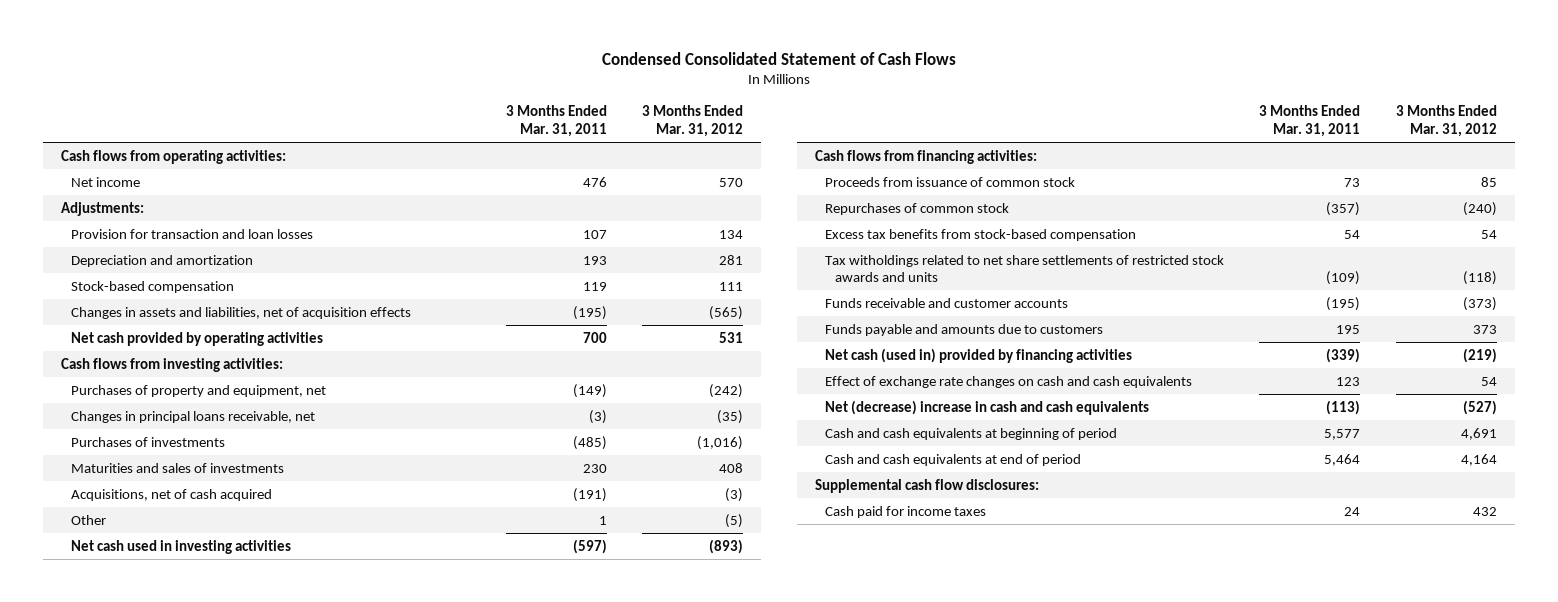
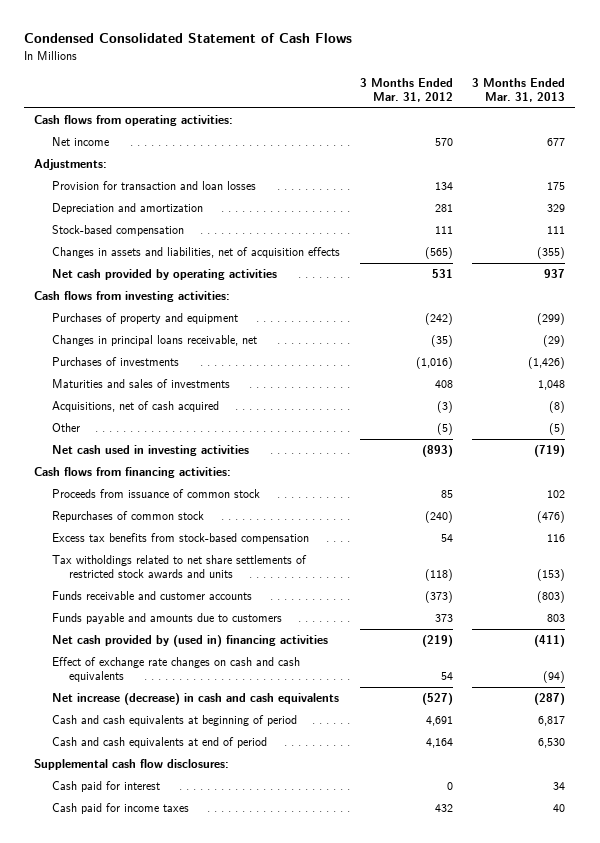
- | 3 Months Ended Mar. 31, 2011 | 3 Months Ended Mar. 31, 2012
+ | 3 Months Ended Mar. 31, 2012 | 3 Months Ended Mar. 31, 2013
- Purchases of property and equipment, net | (149) | (242)
+ Purchases of property and equipment | (242) | (299)
- Net cash (used in) provided by financing activities | (339) | (219)
+ Net cash provided by (used in) financing activities | (219) | (411)
- Net (decrease) increase in cash and cash equivalents | (113) | (527)
+ Net increase (decrease) in cash and cash equivalents | (527) | (287)
+ Cash paid for interest | 0 | 34

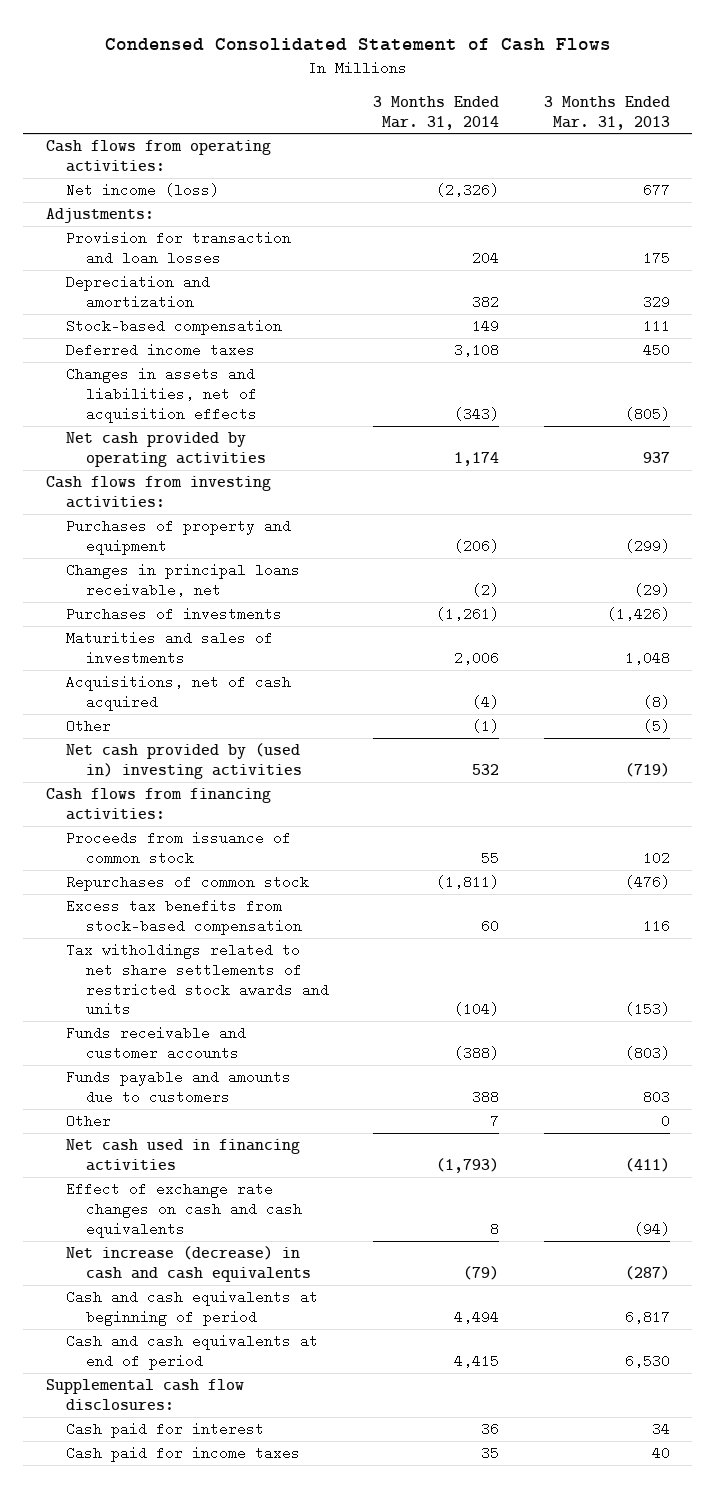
- | 3 Months Ended Mar. 31, 2012 | 3 Months Ended Mar. 31, 2013
+ | 3 Months Ended Mar. 31, 2014 | 3 Months Ended Mar. 31, 2013
- Net income | 570 | 677
+ Net income (loss) | (2,326) | 677
- Changes in assets and liabilities, net of acquisition effects | (565) | (355)
+ Deferred income taxes | 3,108 | 450
+ Changes in assets and liabilities, net of acquisition effects | (343) | (805)
- Net cash used in investing activities | (893) | (719)
+ Net cash provided by (used in) investing activities | 532 | (719)
- Net cash provided by (used in) financing activities | (219) | (411)
+ Other | 7 | 0
+ Net cash used in financing activities | (1,793) | (411)

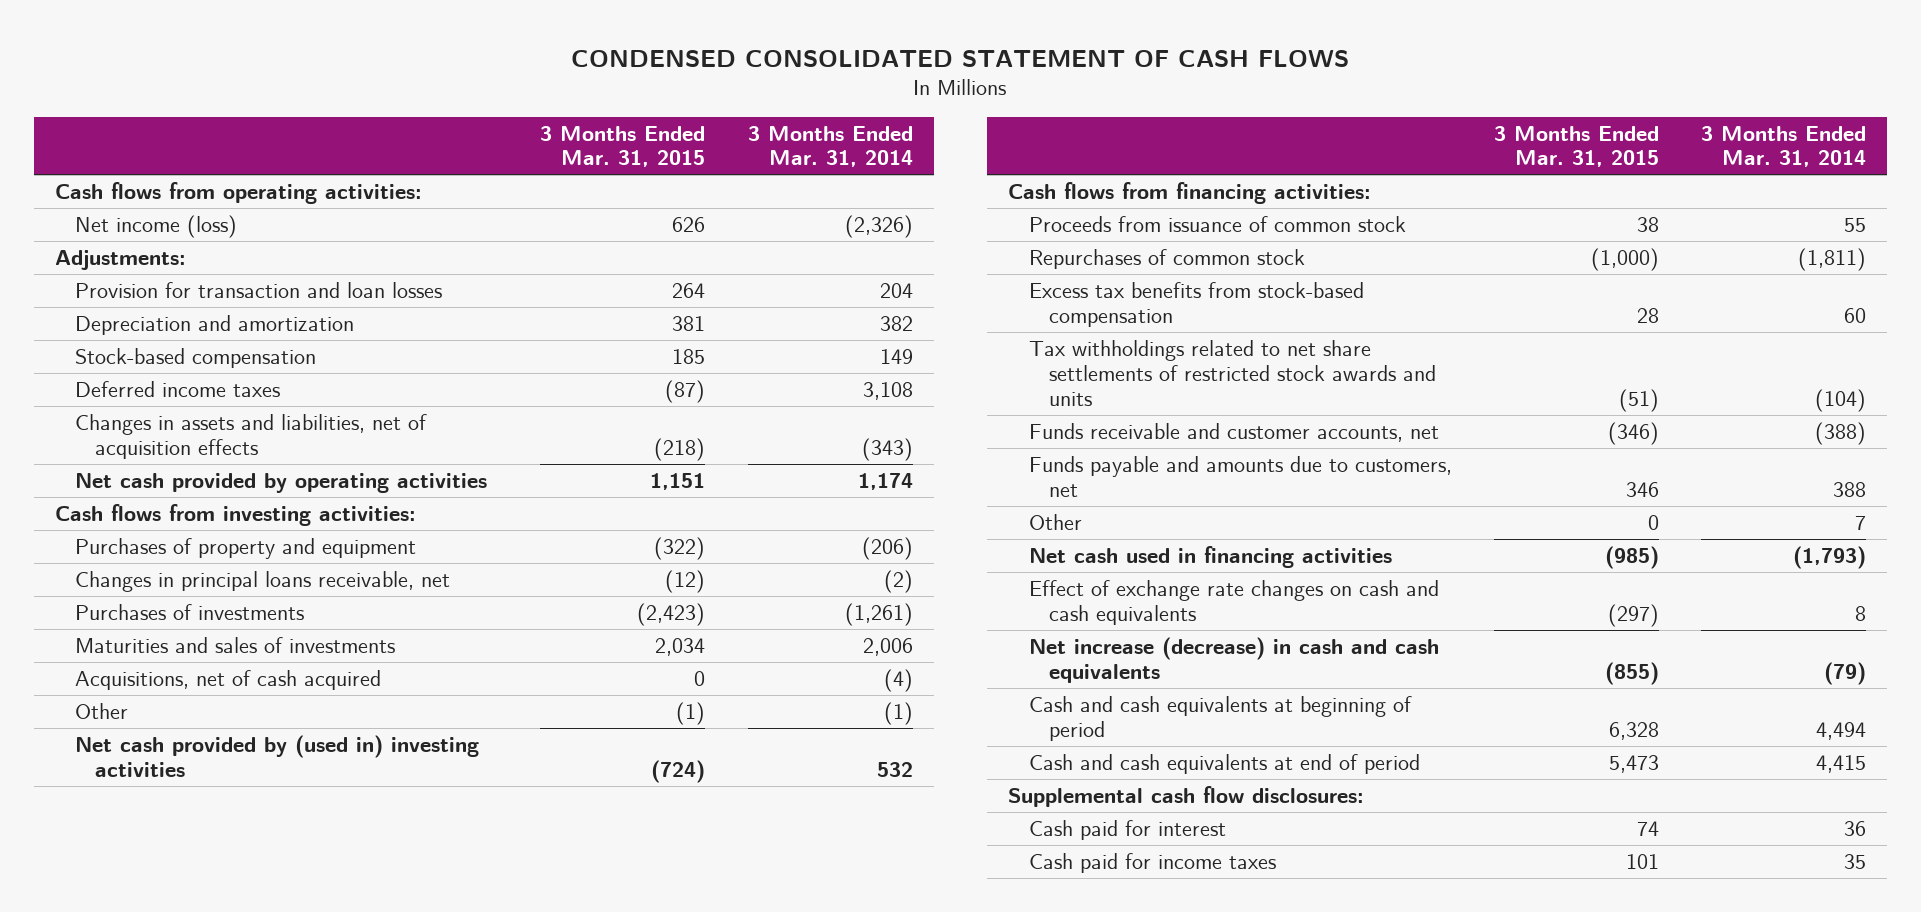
- Condensed Consolidated Statement of Cash Flows
+ CONDENSED CONSOLIDATED STATEMENT OF CASH FLOWS
- | 3 Months Ended Mar. 31, 2014 | 3 Months Ended Mar. 31, 2013
+ | 3 Months Ended Mar. 31, 2015 | 3 Months Ended Mar. 31, 2014
- Tax witholdings related to net share settlements of restricted stock awards and units | (104) | (153)
- Funds receivable and customer accounts | (388) | (803)
- Funds payable and amounts due to customers | 388 | 803
+ Tax withholdings related to net share settlements of restricted stock awards and units | (51) | (104)
+ Funds receivable and customer accounts, net | (346) | (388)
+ Funds payable and amounts due to customers, net | 346 | 388

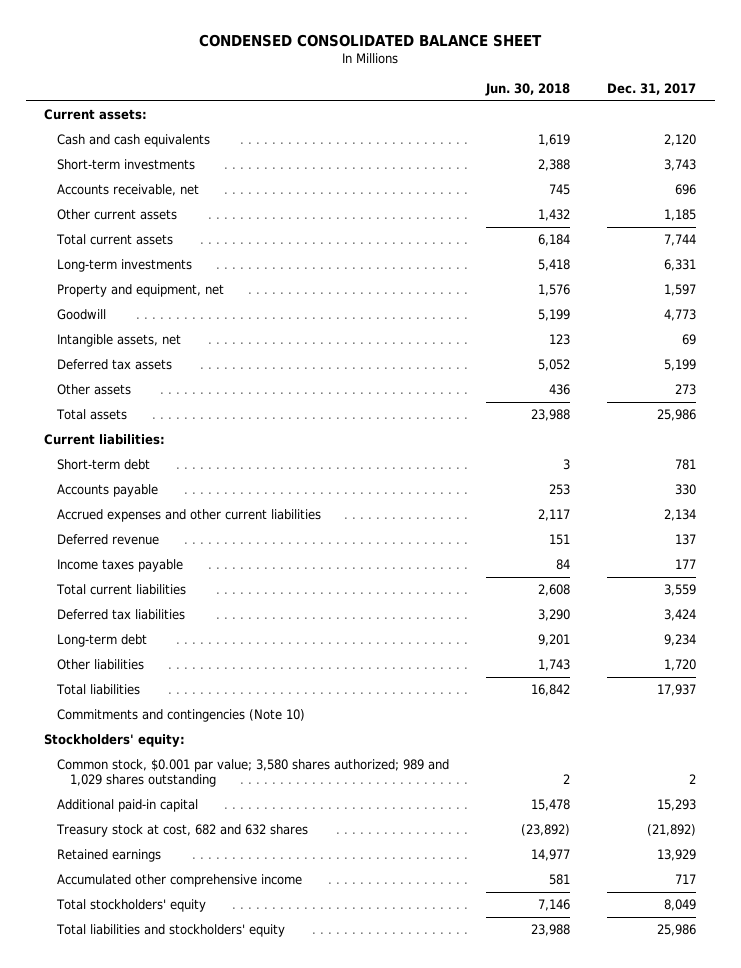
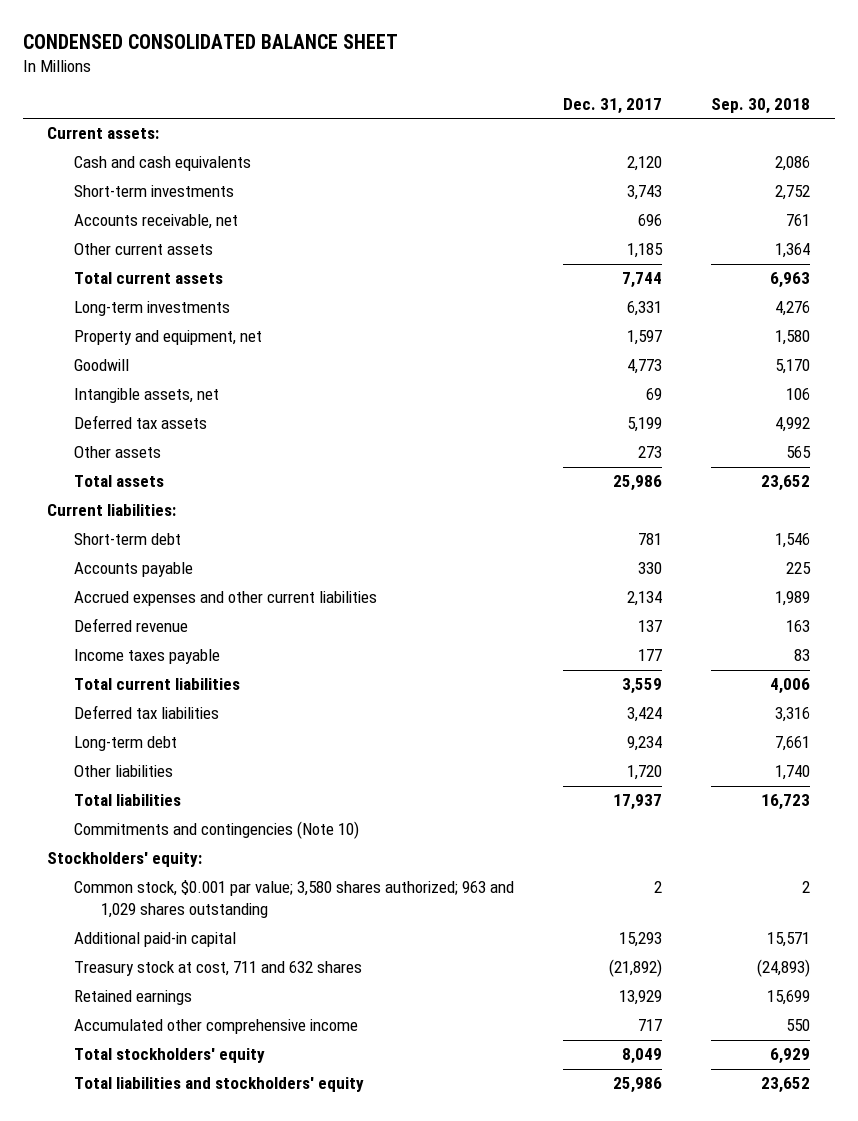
- | Jun. 30, 2018 | Dec. 31, 2017
+ | Dec. 31, 2017 | Sep. 30, 2018
- Common stock, $0.001 par value; 3,580 shares authorized; 989 and 1,029 shares outstanding | 2 | 2
+ Common stock, $0.001 par value; 3,580 shares authorized; 963 and 1,029 shares outstanding | 2 | 2
- Treasury stock at cost, 682 and 632 shares | (23,892) | (21,892)
+ Treasury stock at cost, 711 and 632 shares | (21,892) | (24,893)

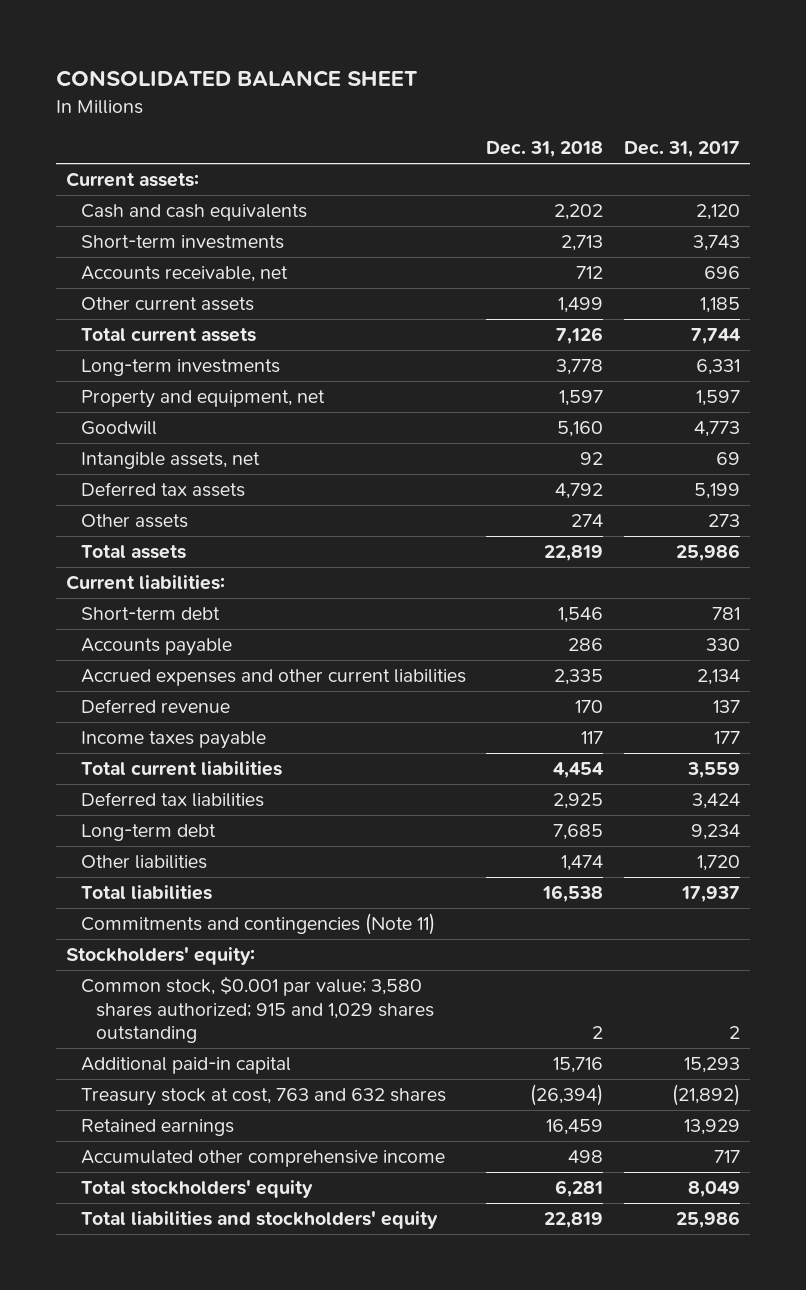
- CONDENSED CONSOLIDATED BALANCE SHEET
+ CONSOLIDATED BALANCE SHEET
- | Dec. 31, 2017 | Sep. 30, 2018
+ | Dec. 31, 2018 | Dec. 31, 2017
- Commitments and contingencies (Note 10)
+ Commitments and contingencies (Note 11)
- Common stock, $0.001 par value; 3,580 shares authorized; 963 and 1,029 shares outstanding | 2 | 2
+ Common stock, $0.001 par value; 3,580 shares authorized; 915 and 1,029 shares outstanding | 2 | 2
- Treasury stock at cost, 711 and 632 shares | (21,892) | (24,893)
+ Treasury stock at cost, 763 and 632 shares | (26,394) | (21,892)

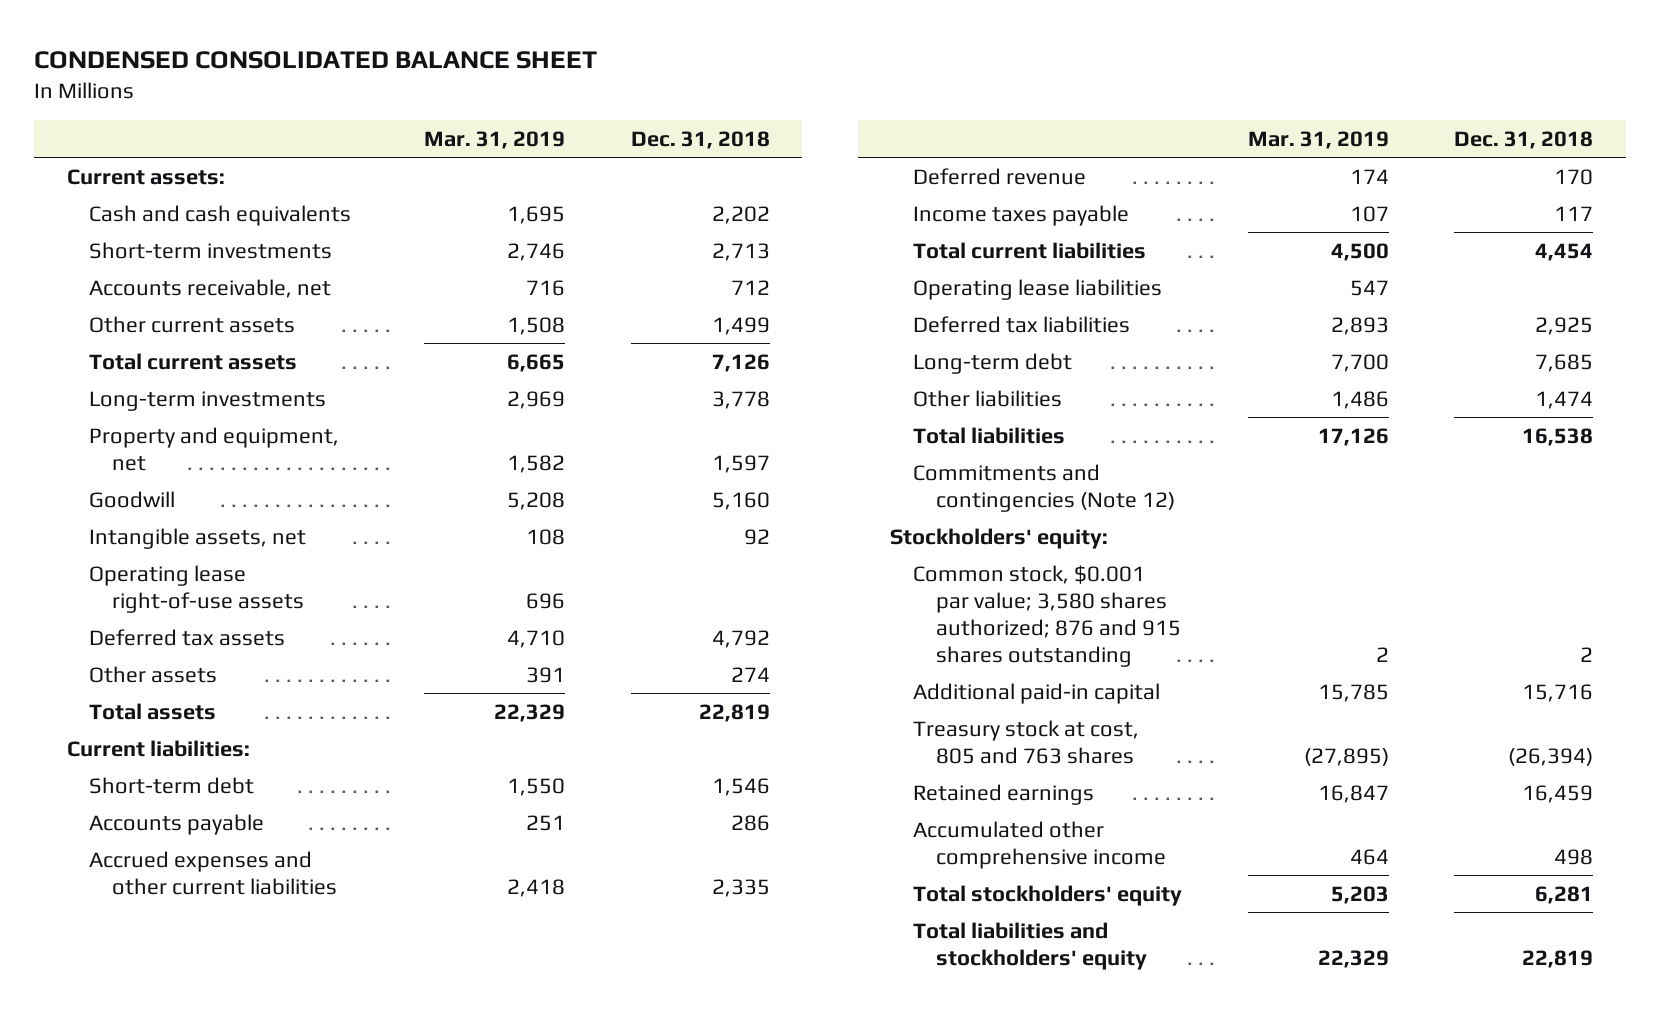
- CONSOLIDATED BALANCE SHEET
+ CONDENSED CONSOLIDATED BALANCE SHEET
- | Dec. 31, 2018 | Dec. 31, 2017
+ | Mar. 31, 2019 | Dec. 31, 2018
+ Operating lease right-of-use assets | 696 |
+ Operating lease liabilities | 547 |
- Commitments and contingencies (Note 11)
+ Commitments and contingencies (Note 12)
- Common stock, $0.001 par value; 3,580 shares authorized; 915 and 1,029 shares outstanding | 2 | 2
+ Common stock, $0.001 par value; 3,580 shares authorized; 876 and 915 shares outstanding | 2 | 2
- Treasury stock at cost, 763 and 632 shares | (26,394) | (21,892)
+ Treasury stock at cost, 805 and 763 shares | (27,895) | (26,394)

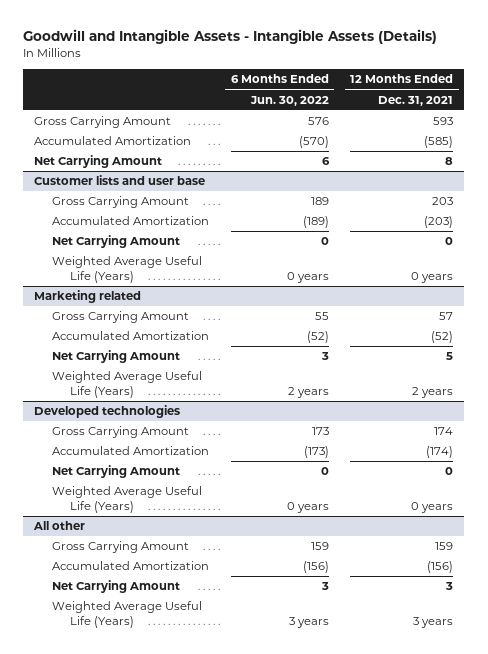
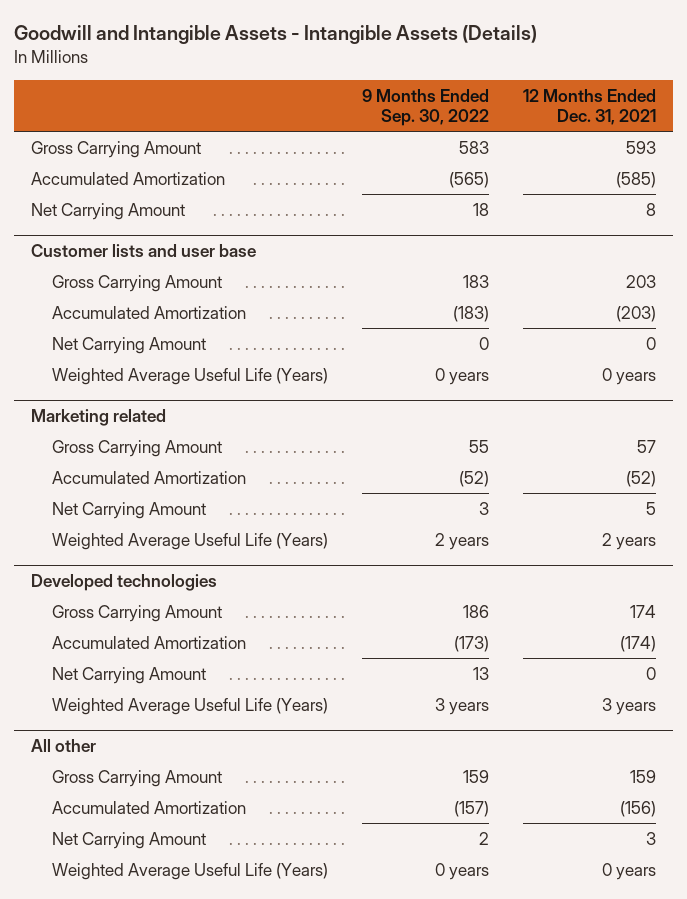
- | 6 Months Ended Jun. 30, 2022 | 12 Months Ended Dec. 31, 2021
+ | 9 Months Ended Sep. 30, 2022 | 12 Months Ended Dec. 31, 2021
@ Developed technologies
- Weighted Average Useful Life (Years) | 0 years | 0 years
+ Weighted Average Useful Life (Years) | 3 years | 3 years
@ All other
- Weighted Average Useful Life (Years) | 3 years | 3 years
+ Weighted Average Useful Life (Years) | 0 years | 0 years

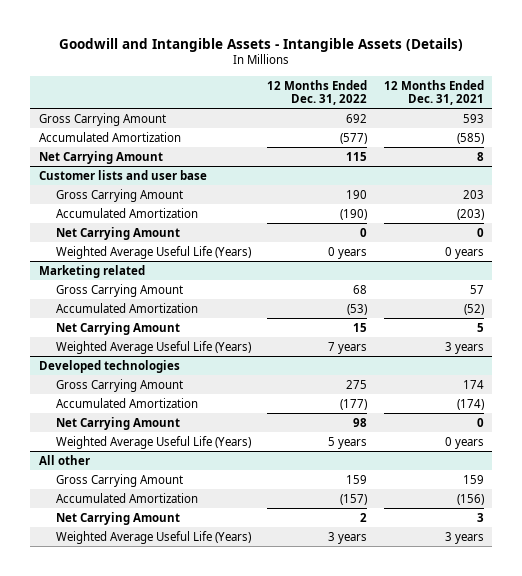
- | 9 Months Ended Sep. 30, 2022 | 12 Months Ended Dec. 31, 2021
+ | 12 Months Ended Dec. 31, 2022 | 12 Months Ended Dec. 31, 2021
@ Marketing related
- Weighted Average Useful Life (Years) | 2 years | 2 years
+ Weighted Average Useful Life (Years) | 7 years | 3 years
@ Developed technologies
- Weighted Average Useful Life (Years) | 3 years | 3 years
+ Weighted Average Useful Life (Years) | 5 years | 0 years
@ All other
- Weighted Average Useful Life (Years) | 0 years | 0 years
+ Weighted Average Useful Life (Years) | 3 years | 3 years

